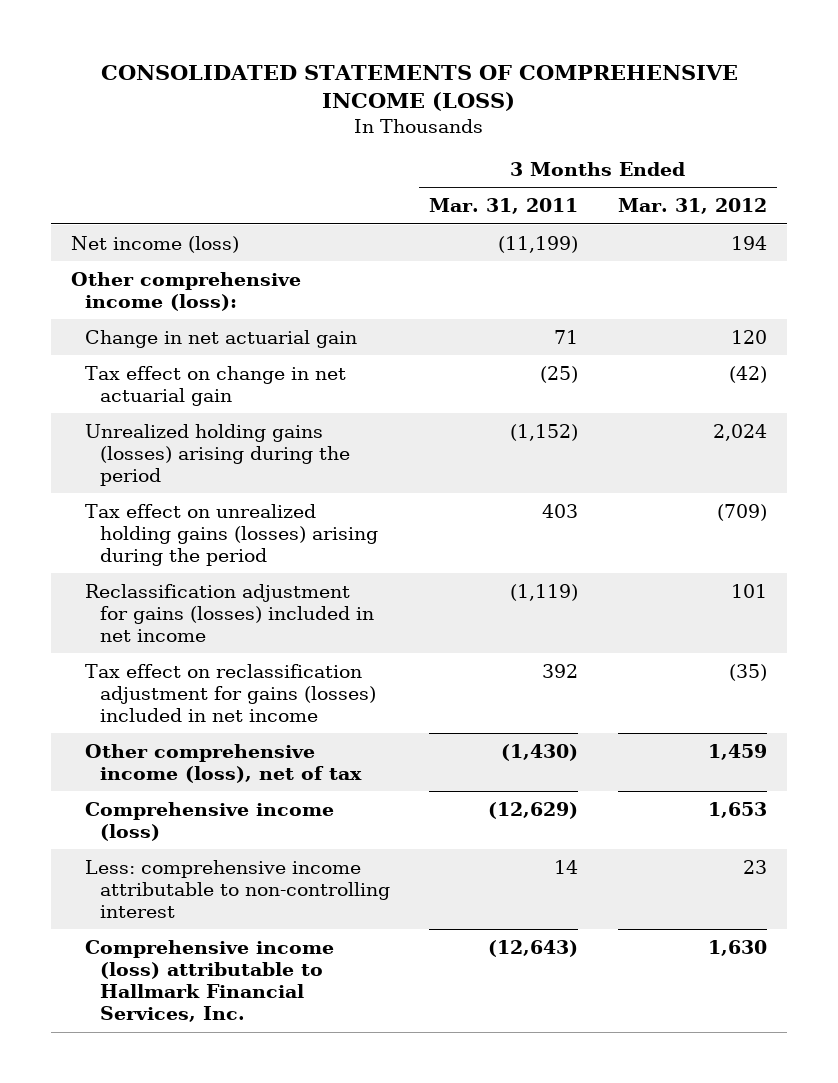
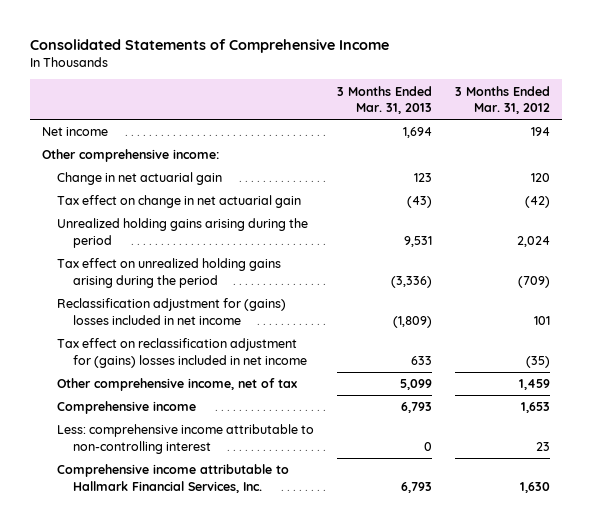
- CONSOLIDATED STATEMENTS OF COMPREHENSIVE INCOME (LOSS)
+ Consolidated Statements of Comprehensive Income
- | 3 Months Ended Mar. 31, 2011 | 3 Months Ended Mar. 31, 2012
+ | 3 Months Ended Mar. 31, 2013 | 3 Months Ended Mar. 31, 2012
- Net income (loss) | (11,199) | 194
- Other comprehensive income (loss):
+ Net income | 1,694 | 194
+ Other comprehensive income:
- Unrealized holding gains (losses) arising during the period | (1,152) | 2,024
- Tax effect on unrealized holding gains (losses) arising during the period | 403 | (709)
- Reclassification adjustment for gains (losses) included in net income | (1,119) | 101
- Tax effect on reclassification adjustment for gains (losses) included in net income | 392 | (35)
- Other comprehensive income (loss), net of tax | (1,430) | 1,459
- Comprehensive income (loss) | (12,629) | 1,653
+ Unrealized holding gains arising during the period | 9,531 | 2,024
+ Tax effect on unrealized holding gains arising during the period | (3,336) | (709)
+ Reclassification adjustment for (gains) losses included in net income | (1,809) | 101
+ Tax effect on reclassification adjustment for (gains) losses included in net income | 633 | (35)
+ Other comprehensive income, net of tax | 5,099 | 1,459
+ Comprehensive income | 6,793 | 1,653
- Comprehensive income (loss) attributable to Hallmark Financial Services, Inc. | (12,643) | 1,630
+ Comprehensive income attributable to Hallmark Financial Services, Inc. | 6,793 | 1,630

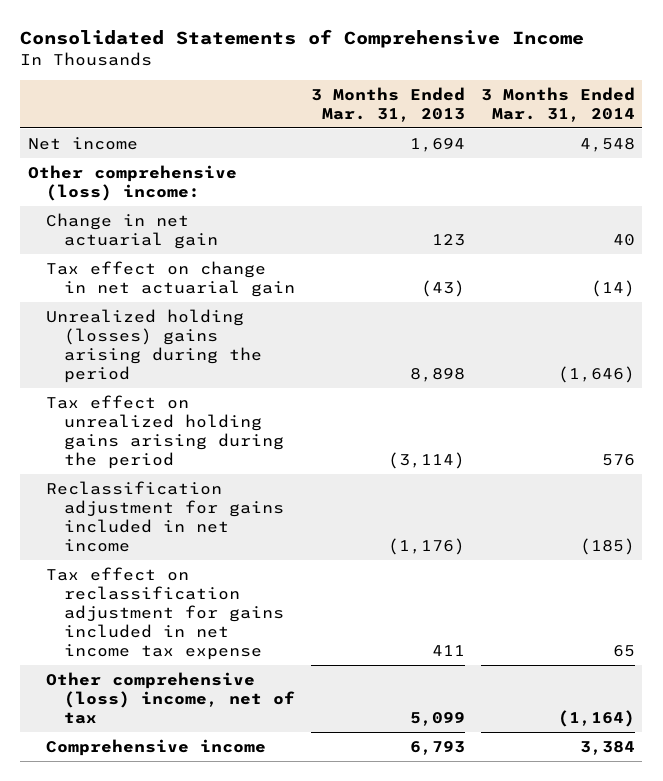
- | 3 Months Ended Mar. 31, 2013 | 3 Months Ended Mar. 31, 2012
+ | 3 Months Ended Mar. 31, 2013 | 3 Months Ended Mar. 31, 2014
- Other comprehensive income:
+ Other comprehensive (loss) income:
- Unrealized holding gains arising during the period | 9,531 | 2,024
- Tax effect on unrealized holding gains arising during the period | (3,336) | (709)
- Reclassification adjustment for (gains) losses included in net income | (1,809) | 101
- Tax effect on reclassification adjustment for (gains) losses included in net income | 633 | (35)
- Other comprehensive income, net of tax | 5,099 | 1,459
+ Unrealized holding (losses) gains arising during the period | 8,898 | (1,646)
+ Tax effect on unrealized holding gains arising during the period | (3,114) | 576
+ Reclassification adjustment for gains included in net income | (1,176) | (185)
+ Tax effect on reclassification adjustment for gains included in net income tax expense | 411 | 65
+ Other comprehensive (loss) income, net of tax | 5,099 | (1,164)
- Less: comprehensive income attributable to non-controlling interest | 0 | 23
- Comprehensive income attributable to Hallmark Financial Services, Inc. | 6,793 | 1,630

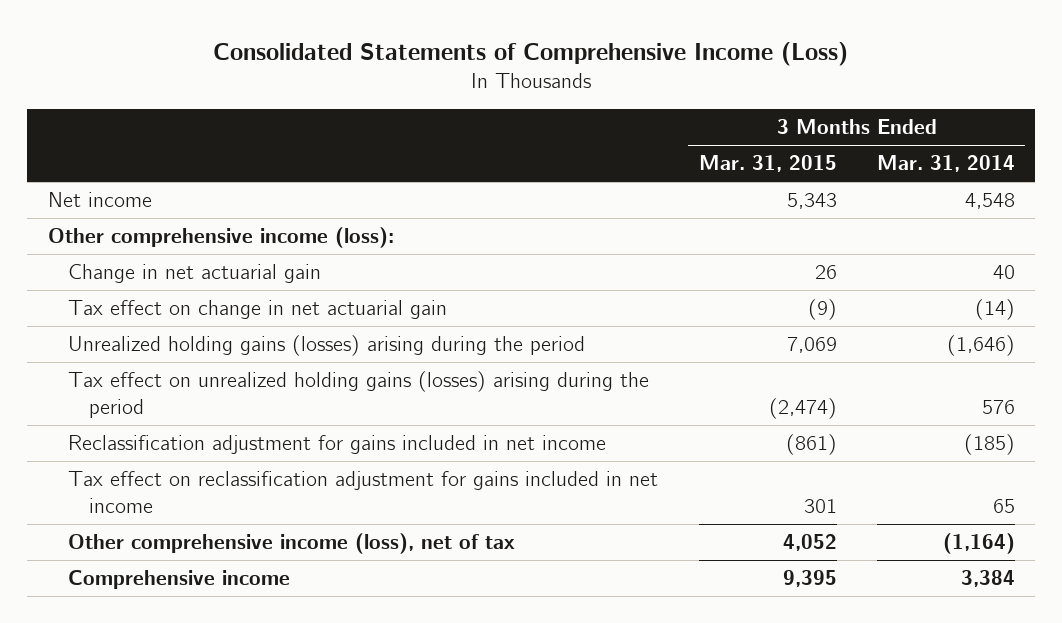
- Consolidated Statements of Comprehensive Income
+ Consolidated Statements of Comprehensive Income (Loss)
- | 3 Months Ended Mar. 31, 2013 | 3 Months Ended Mar. 31, 2014
+ | 3 Months Ended Mar. 31, 2015 | 3 Months Ended Mar. 31, 2014
- Other comprehensive (loss) income:
+ Other comprehensive income (loss):
- Unrealized holding (losses) gains arising during the period | 8,898 | (1,646)
- Tax effect on unrealized holding gains arising during the period | (3,114) | 576
+ Unrealized holding gains (losses) arising during the period | 7,069 | (1,646)
+ Tax effect on unrealized holding gains (losses) arising during the period | (2,474) | 576
- Tax effect on reclassification adjustment for gains included in net income tax expense | 411 | 65
- Other comprehensive (loss) income, net of tax | 5,099 | (1,164)
+ Tax effect on reclassification adjustment for gains included in net income | 301 | 65
+ Other comprehensive income (loss), net of tax | 4,052 | (1,164)

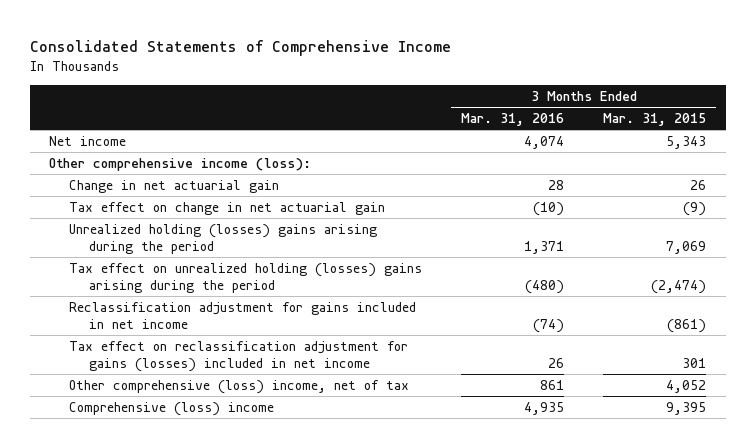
- Consolidated Statements of Comprehensive Income (Loss)
+ Consolidated Statements of Comprehensive Income
- | 3 Months Ended Mar. 31, 2015 | 3 Months Ended Mar. 31, 2014
+ | 3 Months Ended Mar. 31, 2016 | 3 Months Ended Mar. 31, 2015
- Unrealized holding gains (losses) arising during the period | 7,069 | (1,646)
- Tax effect on unrealized holding gains (losses) arising during the period | (2,474) | 576
+ Unrealized holding (losses) gains arising during the period | 1,371 | 7,069
+ Tax effect on unrealized holding (losses) gains arising during the period | (480) | (2,474)
- Tax effect on reclassification adjustment for gains included in net income | 301 | 65
- Other comprehensive income (loss), net of tax | 4,052 | (1,164)
- Comprehensive income | 9,395 | 3,384
+ Tax effect on reclassification adjustment for gains (losses) included in net income | 26 | 301
+ Other comprehensive (loss) income, net of tax | 861 | 4,052
+ Comprehensive (loss) income | 4,935 | 9,395

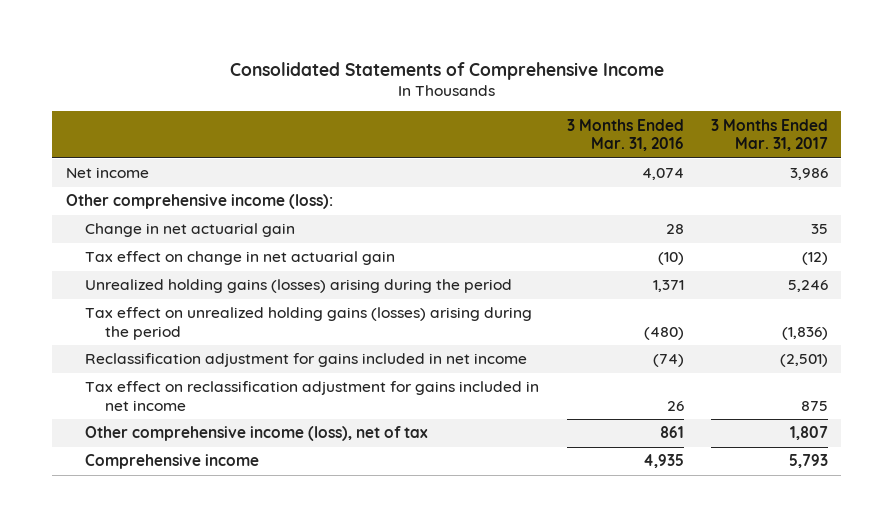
- | 3 Months Ended Mar. 31, 2016 | 3 Months Ended Mar. 31, 2015
+ | 3 Months Ended Mar. 31, 2016 | 3 Months Ended Mar. 31, 2017
- Unrealized holding (losses) gains arising during the period | 1,371 | 7,069
- Tax effect on unrealized holding (losses) gains arising during the period | (480) | (2,474)
+ Unrealized holding gains (losses) arising during the period | 1,371 | 5,246
+ Tax effect on unrealized holding gains (losses) arising during the period | (480) | (1,836)
- Tax effect on reclassification adjustment for gains (losses) included in net income | 26 | 301
- Other comprehensive (loss) income, net of tax | 861 | 4,052
- Comprehensive (loss) income | 4,935 | 9,395
+ Tax effect on reclassification adjustment for gains included in net income | 26 | 875
+ Other comprehensive income (loss), net of tax | 861 | 1,807
+ Comprehensive income | 4,935 | 5,793

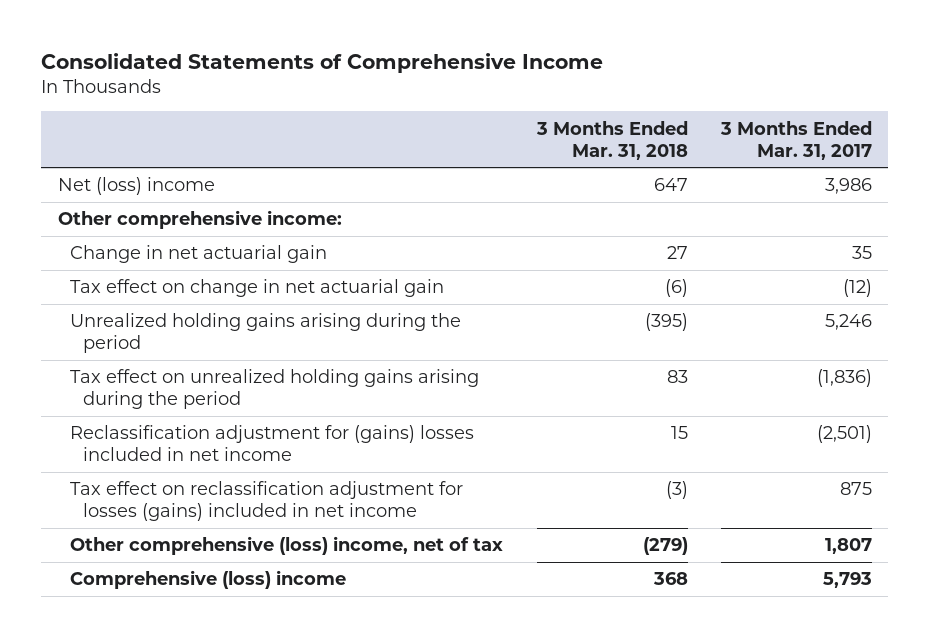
- | 3 Months Ended Mar. 31, 2016 | 3 Months Ended Mar. 31, 2017
+ | 3 Months Ended Mar. 31, 2018 | 3 Months Ended Mar. 31, 2017
- Net income | 4,074 | 3,986
- Other comprehensive income (loss):
+ Net (loss) income | 647 | 3,986
+ Other comprehensive income:
- Unrealized holding gains (losses) arising during the period | 1,371 | 5,246
- Tax effect on unrealized holding gains (losses) arising during the period | (480) | (1,836)
- Reclassification adjustment for gains included in net income | (74) | (2,501)
- Tax effect on reclassification adjustment for gains included in net income | 26 | 875
- Other comprehensive income (loss), net of tax | 861 | 1,807
- Comprehensive income | 4,935 | 5,793
+ Unrealized holding gains arising during the period | (395) | 5,246
+ Tax effect on unrealized holding gains arising during the period | 83 | (1,836)
+ Reclassification adjustment for (gains) losses included in net income | 15 | (2,501)
+ Tax effect on reclassification adjustment for losses (gains) included in net income | (3) | 875
+ Other comprehensive (loss) income, net of tax | (279) | 1,807
+ Comprehensive (loss) income | 368 | 5,793

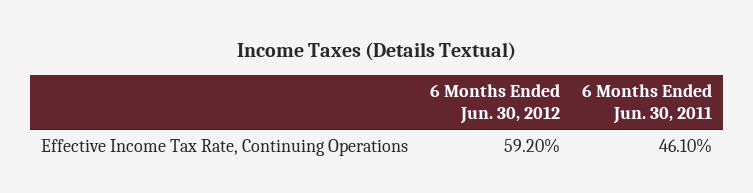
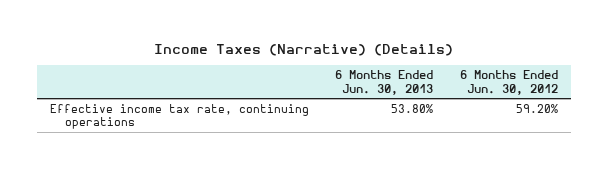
- Income Taxes (Details Textual)
+ Income Taxes (Narrative) (Details)
- | 6 Months Ended Jun. 30, 2012 | 6 Months Ended Jun. 30, 2011
+ | 6 Months Ended Jun. 30, 2013 | 6 Months Ended Jun. 30, 2012
- Effective Income Tax Rate, Continuing Operations | 59.20% | 46.10%
+ Effective income tax rate, continuing operations | 53.80% | 59.20%

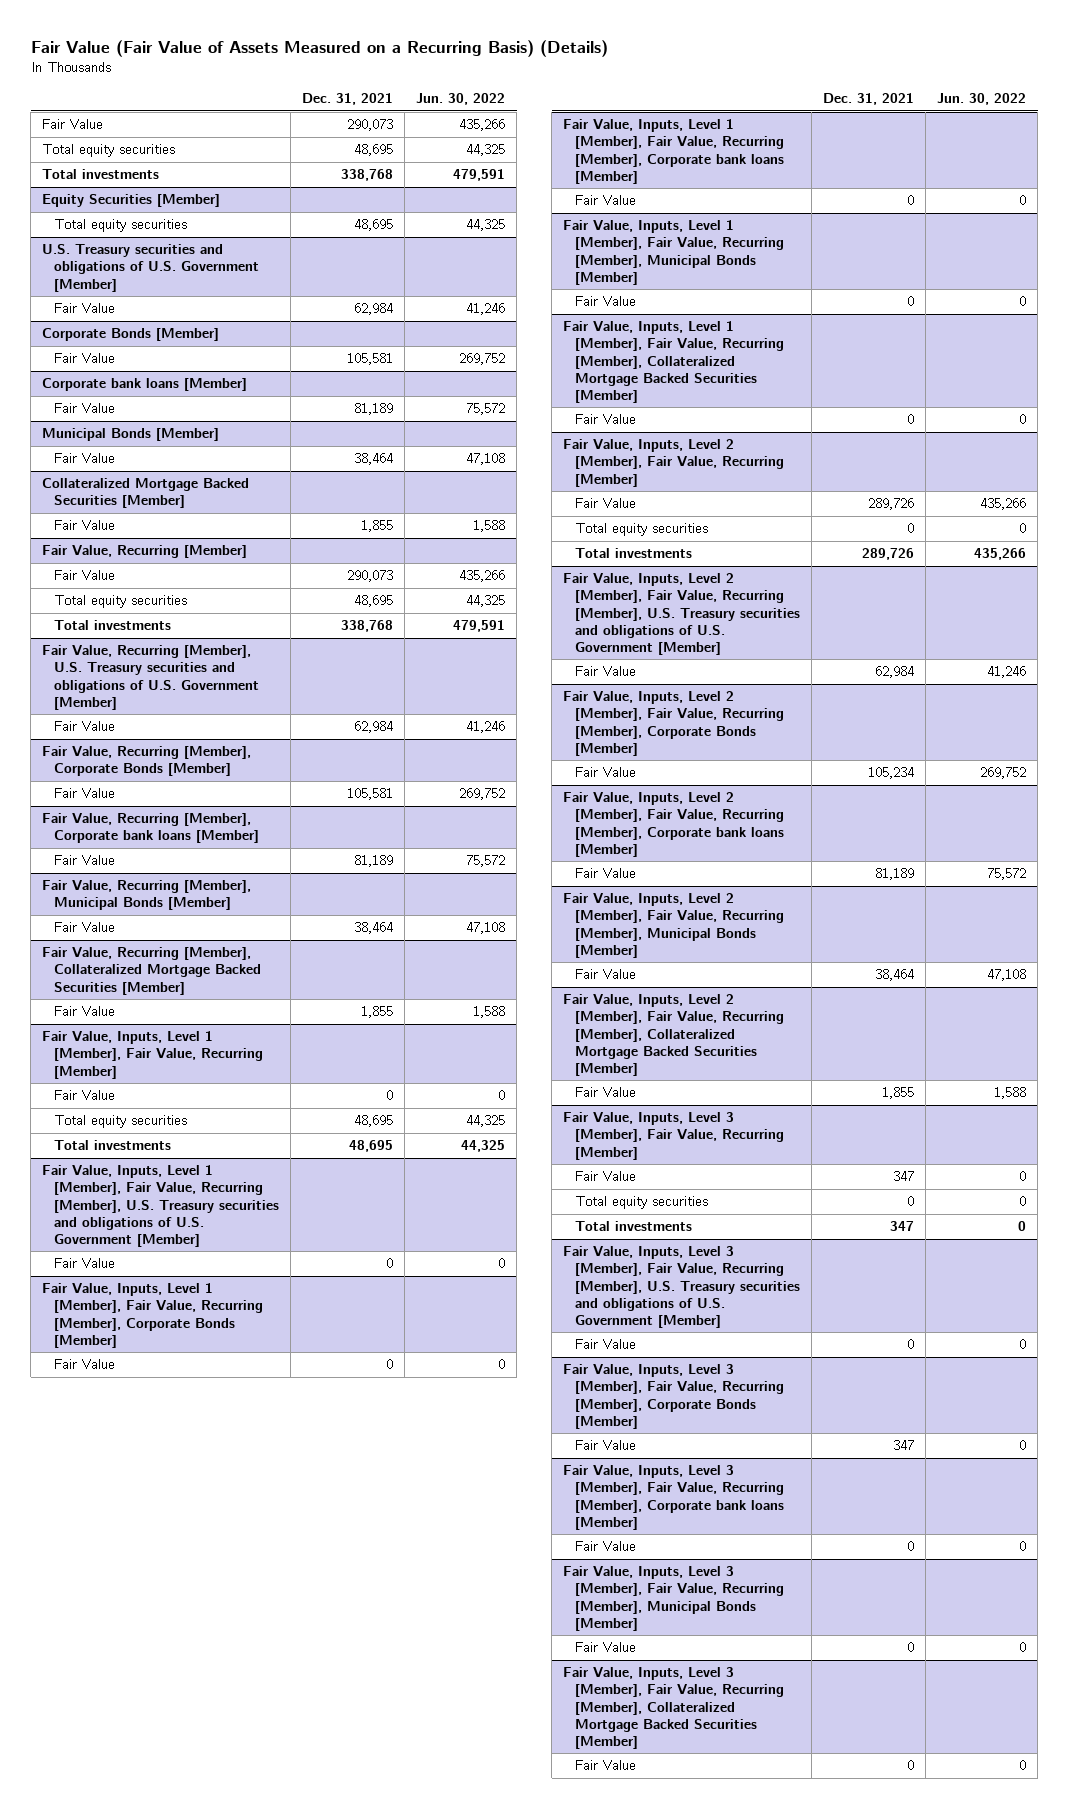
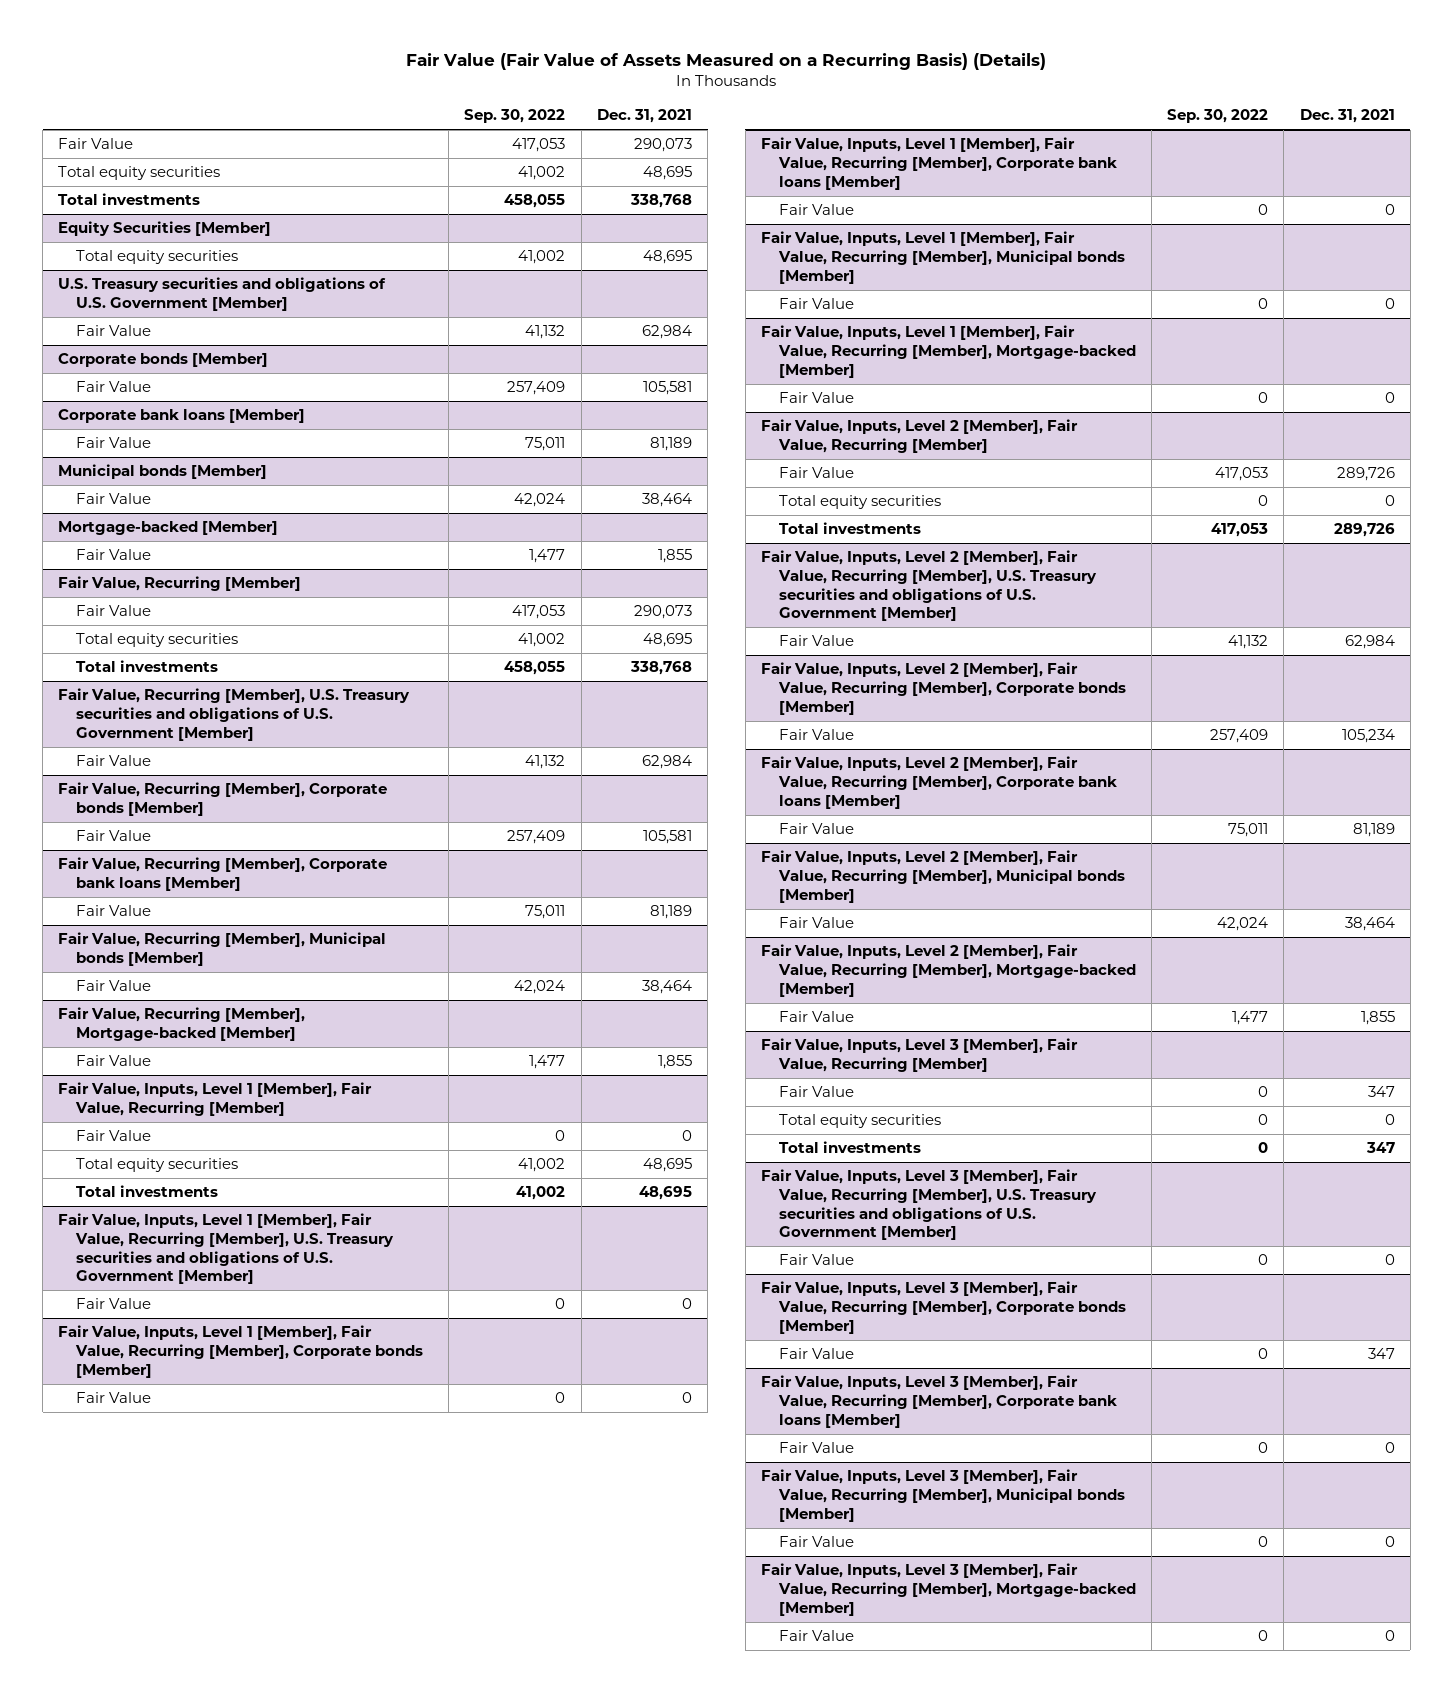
- | Dec. 31, 2021 | Jun. 30, 2022
+ | Sep. 30, 2022 | Dec. 31, 2021
- Corporate Bonds [Member]
+ Corporate bonds [Member]
- Municipal Bonds [Member]
+ Municipal bonds [Member]
- Collateralized Mortgage Backed Securities [Member]
+ Mortgage-backed [Member]
- Fair Value, Recurring [Member], Corporate Bonds [Member]
+ Fair Value, Recurring [Member], Corporate bonds [Member]
- Fair Value, Recurring [Member], Municipal Bonds [Member]
+ Fair Value, Recurring [Member], Municipal bonds [Member]
- Fair Value, Recurring [Member], Collateralized Mortgage Backed Securities [Member]
+ Fair Value, Recurring [Member], Mortgage-backed [Member]
- Fair Value, Inputs, Level 1 [Member], Fair Value, Recurring [Member], Corporate Bonds [Member]
+ Fair Value, Inputs, Level 1 [Member], Fair Value, Recurring [Member], Corporate bonds [Member]
- Fair Value, Inputs, Level 1 [Member], Fair Value, Recurring [Member], Municipal Bonds [Member]
+ Fair Value, Inputs, Level 1 [Member], Fair Value, Recurring [Member], Municipal bonds [Member]
- Fair Value, Inputs, Level 1 [Member], Fair Value, Recurring [Member], Collateralized Mortgage Backed Securities [Member]
+ Fair Value, Inputs, Level 1 [Member], Fair Value, Recurring [Member], Mortgage-backed [Member]
- Fair Value, Inputs, Level 2 [Member], Fair Value, Recurring [Member], Corporate Bonds [Member]
+ Fair Value, Inputs, Level 2 [Member], Fair Value, Recurring [Member], Corporate bonds [Member]
- Fair Value, Inputs, Level 2 [Member], Fair Value, Recurring [Member], Municipal Bonds [Member]
+ Fair Value, Inputs, Level 2 [Member], Fair Value, Recurring [Member], Municipal bonds [Member]
- Fair Value, Inputs, Level 2 [Member], Fair Value, Recurring [Member], Collateralized Mortgage Backed Securities [Member]
+ Fair Value, Inputs, Level 2 [Member], Fair Value, Recurring [Member], Mortgage-backed [Member]
- Fair Value, Inputs, Level 3 [Member], Fair Value, Recurring [Member], Corporate Bonds [Member]
+ Fair Value, Inputs, Level 3 [Member], Fair Value, Recurring [Member], Corporate bonds [Member]
- Fair Value, Inputs, Level 3 [Member], Fair Value, Recurring [Member], Municipal Bonds [Member]
+ Fair Value, Inputs, Level 3 [Member], Fair Value, Recurring [Member], Municipal bonds [Member]
- Fair Value, Inputs, Level 3 [Member], Fair Value, Recurring [Member], Collateralized Mortgage Backed Securities [Member]
+ Fair Value, Inputs, Level 3 [Member], Fair Value, Recurring [Member], Mortgage-backed [Member]

